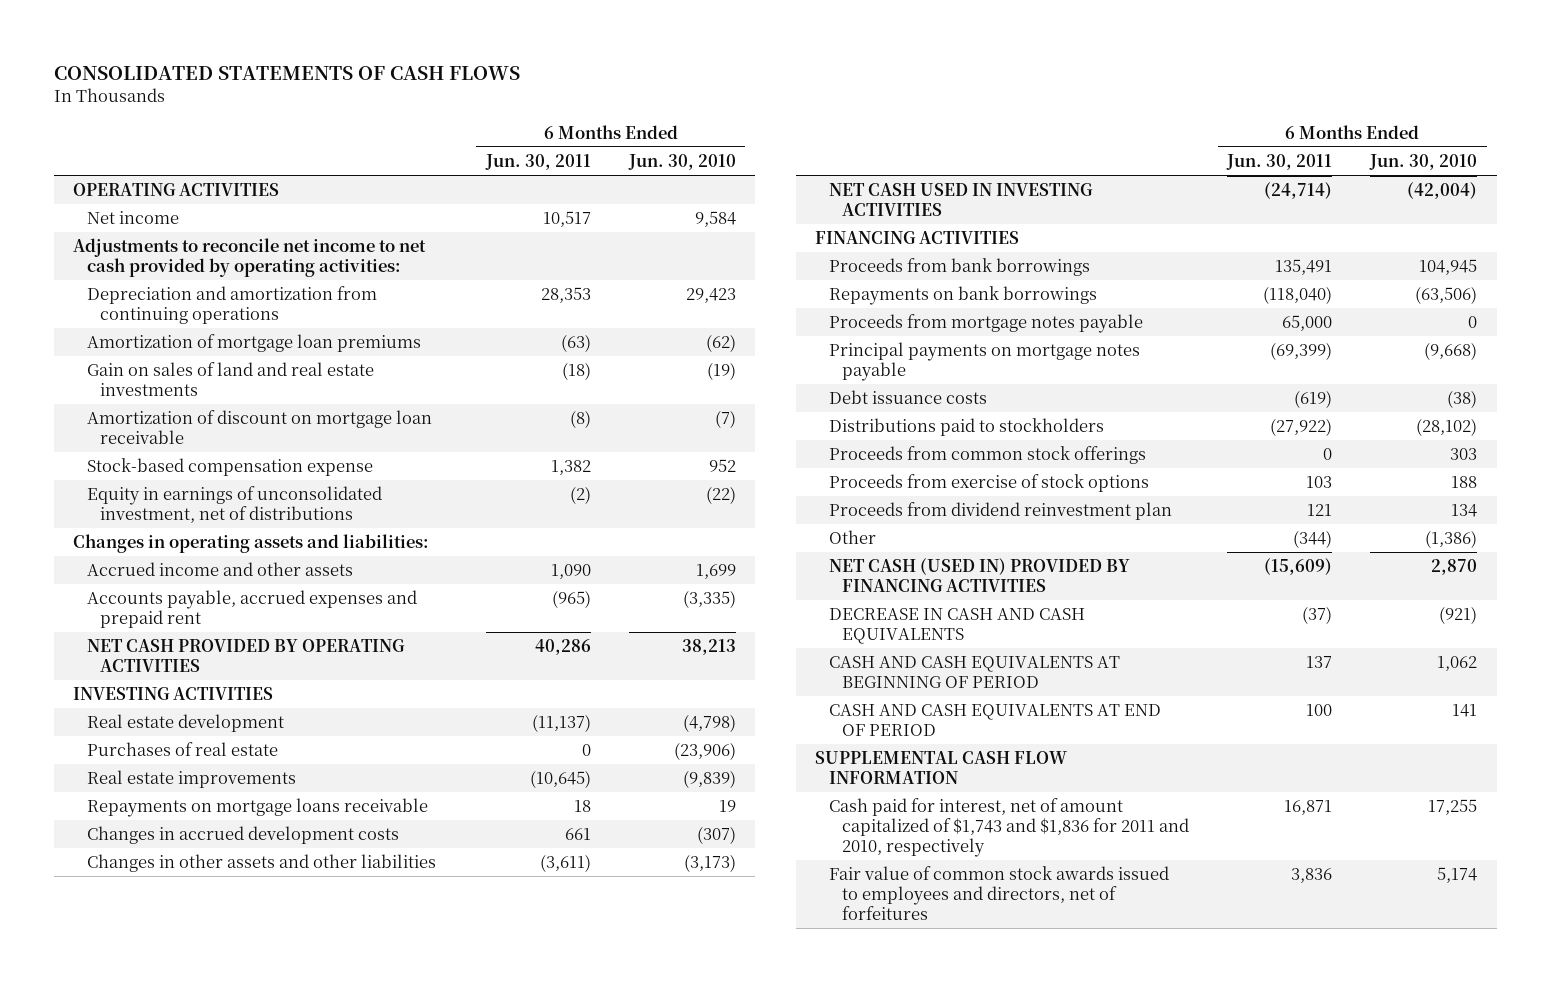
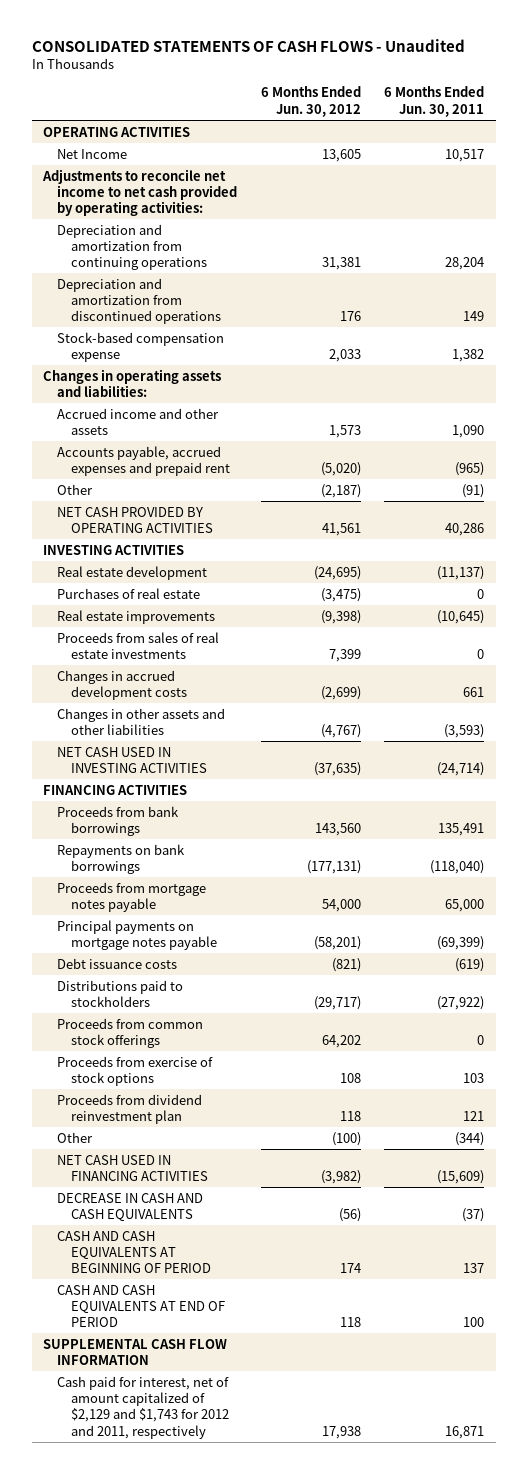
- CONSOLIDATED STATEMENTS OF CASH FLOWS
+ CONSOLIDATED STATEMENTS OF CASH FLOWS - Unaudited
- | 6 Months Ended Jun. 30, 2011 | 6 Months Ended Jun. 30, 2010
+ | 6 Months Ended Jun. 30, 2012 | 6 Months Ended Jun. 30, 2011
- Net income | 10,517 | 9,584
+ Net Income | 13,605 | 10,517
- Depreciation and amortization from continuing operations | 28,353 | 29,423
- Amortization of mortgage loan premiums | (63) | (62)
- Gain on sales of land and real estate investments | (18) | (19)
- Amortization of discount on mortgage loan receivable | (8) | (7)
+ Depreciation and amortization from continuing operations | 31,381 | 28,204
+ Depreciation and amortization from discontinued operations | 176 | 149
- Equity in earnings of unconsolidated investment, net of distributions | (2) | (22)
+ Other | (2,187) | (91)
- Repayments on mortgage loans receivable | 18 | 19
+ Proceeds from sales of real estate investments | 7,399 | 0
- Changes in other assets and other liabilities | (3,611) | (3,173)
+ Changes in other assets and other liabilities | (4,767) | (3,593)
- NET CASH (USED IN) PROVIDED BY FINANCING ACTIVITIES | (15,609) | 2,870
+ NET CASH USED IN FINANCING ACTIVITIES | (3,982) | (15,609)
- Cash paid for interest, net of amount capitalized of $1,743 and $1,836 for 2011 and 2010, respectively | 16,871 | 17,255
- Fair value of common stock awards issued to employees and directors, net of forfeitures | 3,836 | 5,174
+ Cash paid for interest, net of amount capitalized of $2,129 and $1,743 for 2012 and 2011, respectively | 17,938 | 16,871

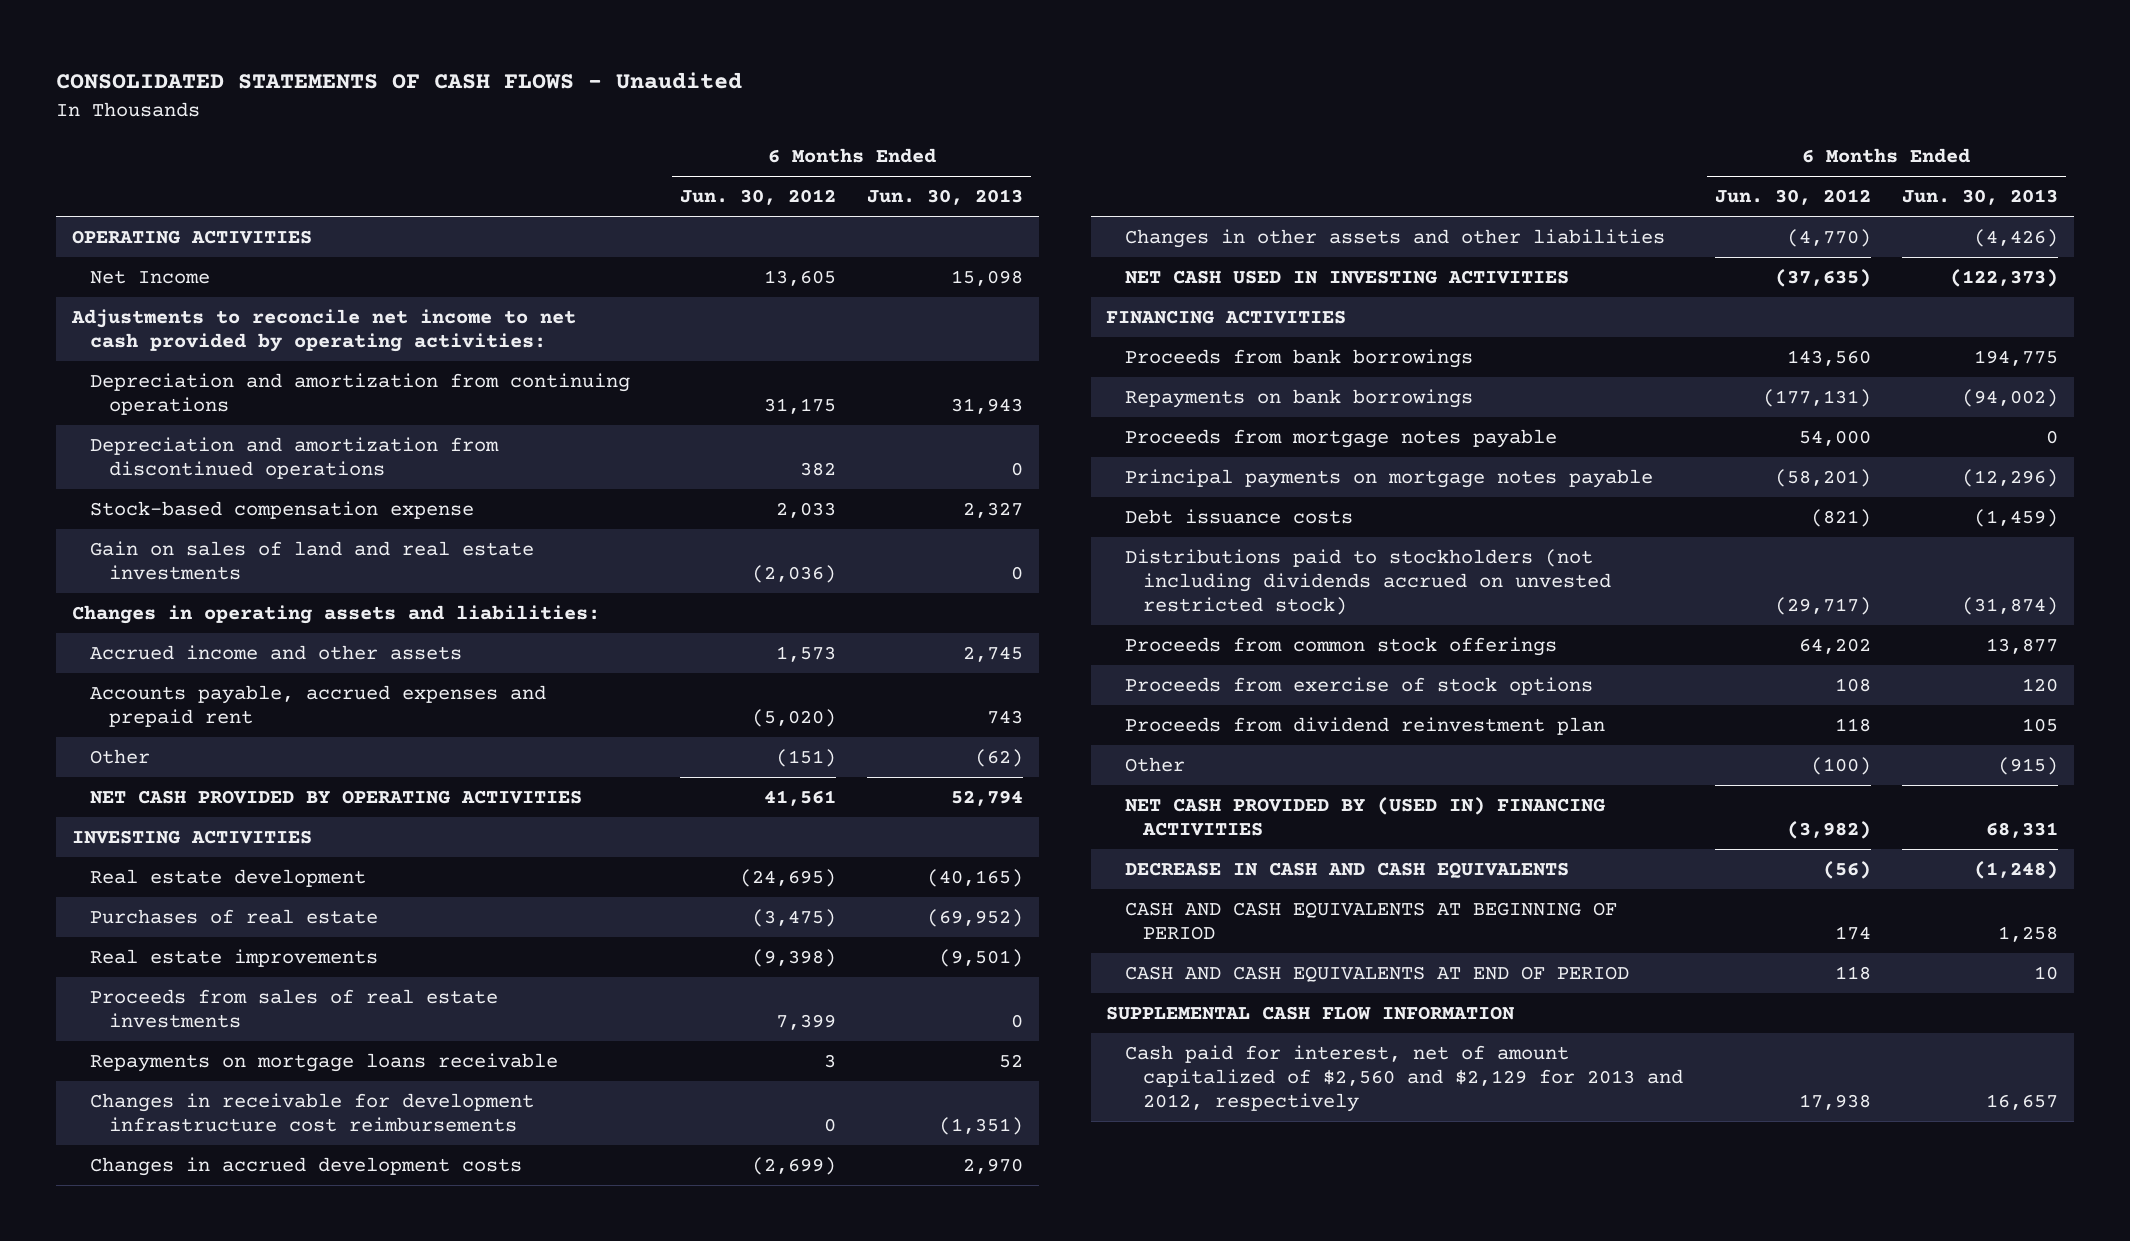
- | 6 Months Ended Jun. 30, 2012 | 6 Months Ended Jun. 30, 2011
+ | 6 Months Ended Jun. 30, 2012 | 6 Months Ended Jun. 30, 2013
- Depreciation and amortization from continuing operations | 31,381 | 28,204
- Depreciation and amortization from discontinued operations | 176 | 149
+ Depreciation and amortization from continuing operations | 31,175 | 31,943
+ Depreciation and amortization from discontinued operations | 382 | 0
+ Gain on sales of land and real estate investments | (2,036) | 0
- Other | (2,187) | (91)
+ Other | (151) | (62)
+ Repayments on mortgage loans receivable | 3 | 52
+ Changes in receivable for development infrastructure cost reimbursements | 0 | (1,351)
- Changes in other assets and other liabilities | (4,767) | (3,593)
+ Changes in other assets and other liabilities | (4,770) | (4,426)
- Distributions paid to stockholders | (29,717) | (27,922)
+ Distributions paid to stockholders (not including dividends accrued on unvested restricted stock) | (29,717) | (31,874)
- NET CASH USED IN FINANCING ACTIVITIES | (3,982) | (15,609)
+ NET CASH PROVIDED BY (USED IN) FINANCING ACTIVITIES | (3,982) | 68,331
- Cash paid for interest, net of amount capitalized of $2,129 and $1,743 for 2012 and 2011, respectively | 17,938 | 16,871
+ Cash paid for interest, net of amount capitalized of $2,560 and $2,129 for 2013 and 2012, respectively | 17,938 | 16,657

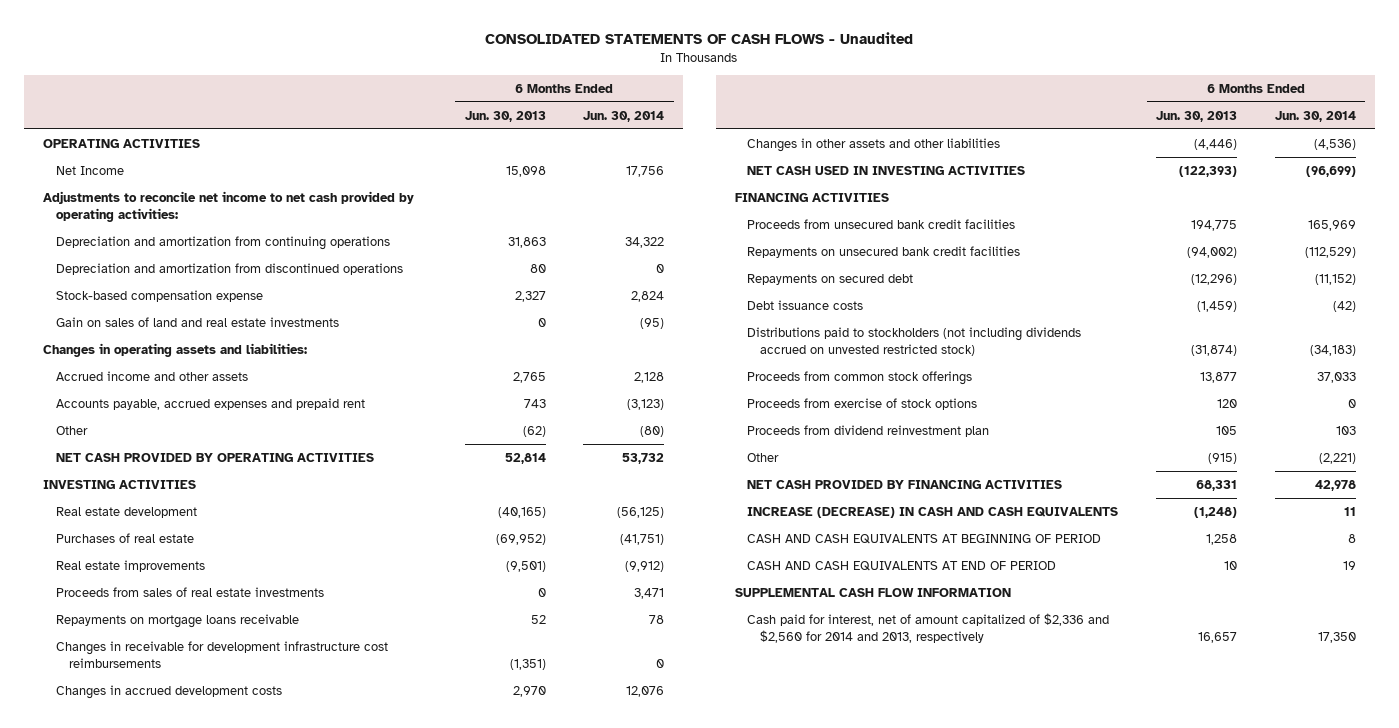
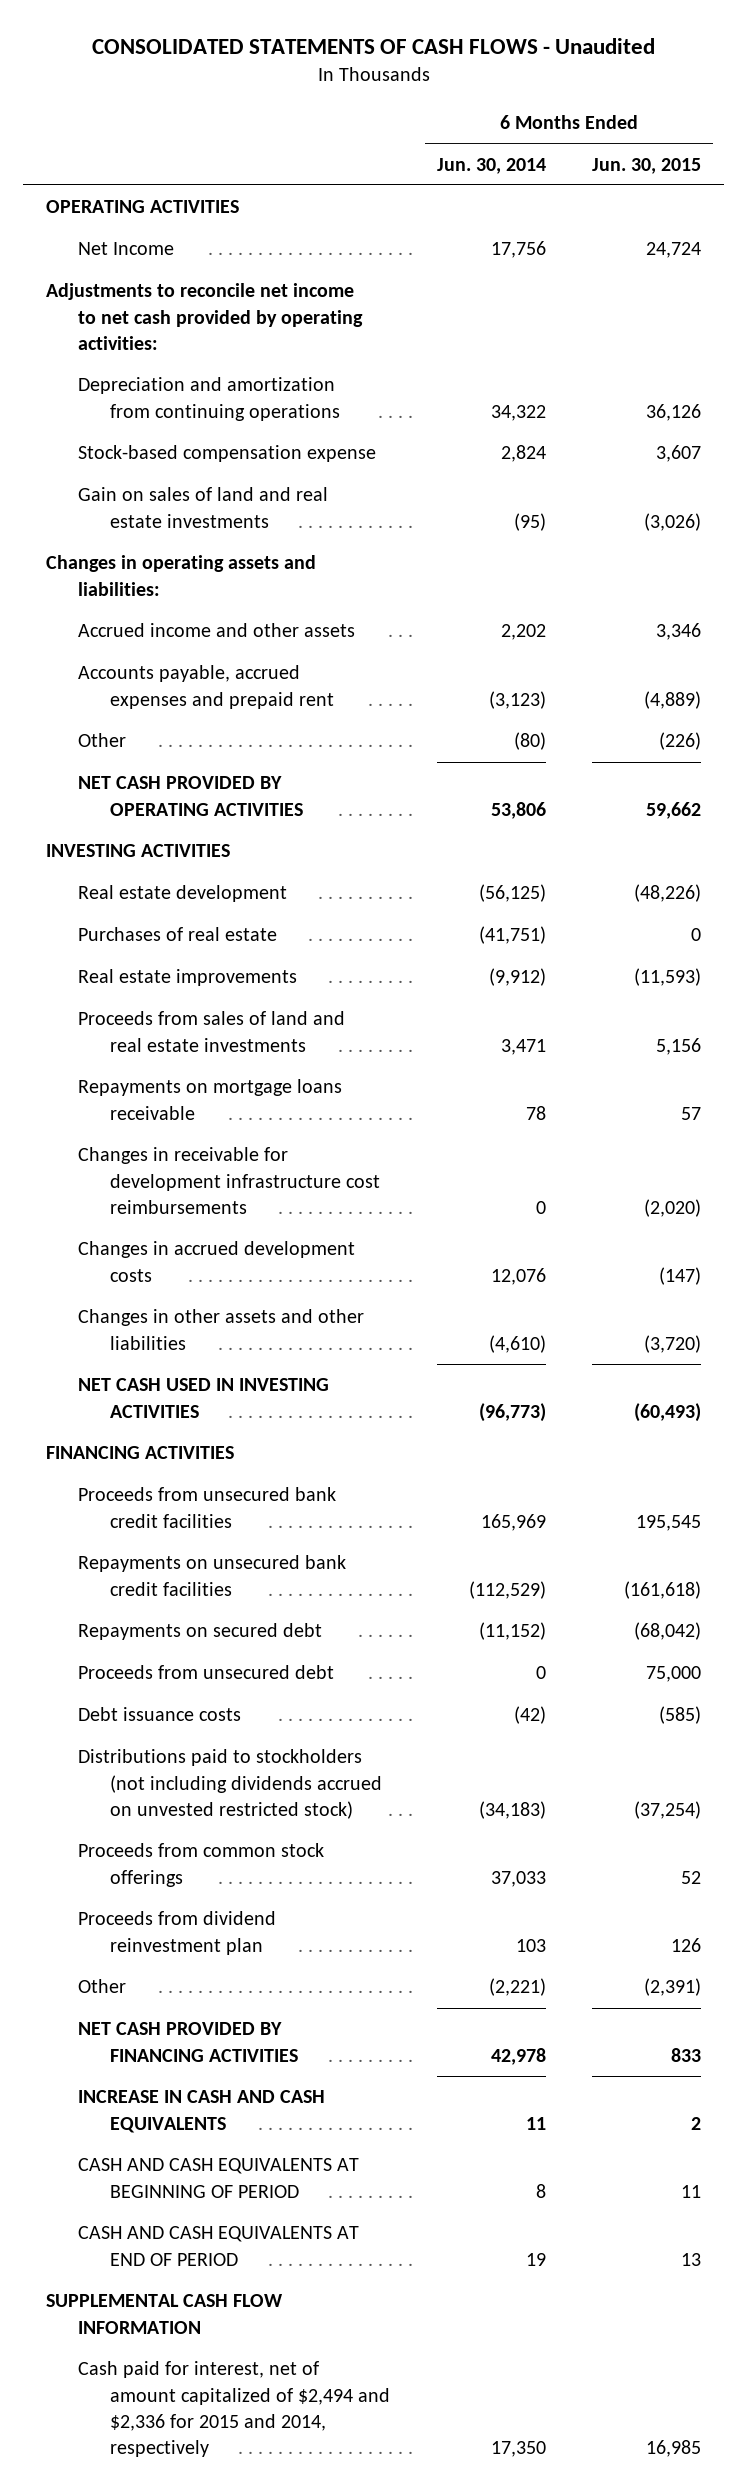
- | 6 Months Ended Jun. 30, 2013 | 6 Months Ended Jun. 30, 2014
+ | 6 Months Ended Jun. 30, 2014 | 6 Months Ended Jun. 30, 2015
- Depreciation and amortization from discontinued operations | 80 | 0
- Accrued income and other assets | 2,765 | 2,128
+ Accrued income and other assets | 2,202 | 3,346
- NET CASH PROVIDED BY OPERATING ACTIVITIES | 52,814 | 53,732
+ NET CASH PROVIDED BY OPERATING ACTIVITIES | 53,806 | 59,662
- Proceeds from sales of real estate investments | 0 | 3,471
+ Proceeds from sales of land and real estate investments | 3,471 | 5,156
- Changes in other assets and other liabilities | (4,446) | (4,536)
- NET CASH USED IN INVESTING ACTIVITIES | (122,393) | (96,699)
+ Changes in other assets and other liabilities | (4,610) | (3,720)
+ NET CASH USED IN INVESTING ACTIVITIES | (96,773) | (60,493)
+ Proceeds from unsecured debt | 0 | 75,000
- Proceeds from exercise of stock options | 120 | 0
- INCREASE (DECREASE) IN CASH AND CASH EQUIVALENTS | (1,248) | 11
+ INCREASE IN CASH AND CASH EQUIVALENTS | 11 | 2
- Cash paid for interest, net of amount capitalized of $2,336 and $2,560 for 2014 and 2013, respectively | 16,657 | 17,350
+ Cash paid for interest, net of amount capitalized of $2,494 and $2,336 for 2015 and 2014, respectively | 17,350 | 16,985

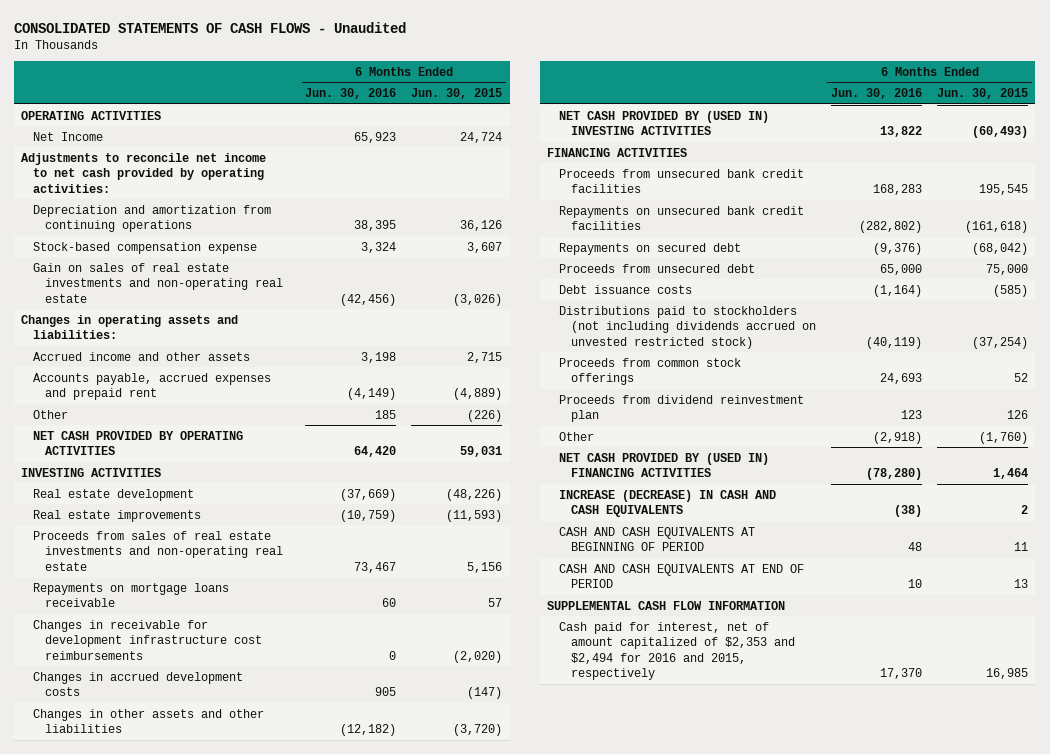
- | 6 Months Ended Jun. 30, 2014 | 6 Months Ended Jun. 30, 2015
+ | 6 Months Ended Jun. 30, 2016 | 6 Months Ended Jun. 30, 2015
- Gain on sales of land and real estate investments | (95) | (3,026)
+ Gain on sales of real estate investments and non-operating real estate | (42,456) | (3,026)
- Accrued income and other assets | 2,202 | 3,346
+ Accrued income and other assets | 3,198 | 2,715
- NET CASH PROVIDED BY OPERATING ACTIVITIES | 53,806 | 59,662
+ NET CASH PROVIDED BY OPERATING ACTIVITIES | 64,420 | 59,031
- Purchases of real estate | (41,751) | 0
- Proceeds from sales of land and real estate investments | 3,471 | 5,156
+ Proceeds from sales of real estate investments and non-operating real estate | 73,467 | 5,156
- NET CASH USED IN INVESTING ACTIVITIES | (96,773) | (60,493)
+ NET CASH PROVIDED BY (USED IN) INVESTING ACTIVITIES | 13,822 | (60,493)
- Other | (2,221) | (2,391)
- NET CASH PROVIDED BY FINANCING ACTIVITIES | 42,978 | 833
- INCREASE IN CASH AND CASH EQUIVALENTS | 11 | 2
+ Other | (2,918) | (1,760)
+ NET CASH PROVIDED BY (USED IN) FINANCING ACTIVITIES | (78,280) | 1,464
+ INCREASE (DECREASE) IN CASH AND CASH EQUIVALENTS | (38) | 2
- Cash paid for interest, net of amount capitalized of $2,494 and $2,336 for 2015 and 2014, respectively | 17,350 | 16,985
+ Cash paid for interest, net of amount capitalized of $2,353 and $2,494 for 2016 and 2015, respectively | 17,370 | 16,985

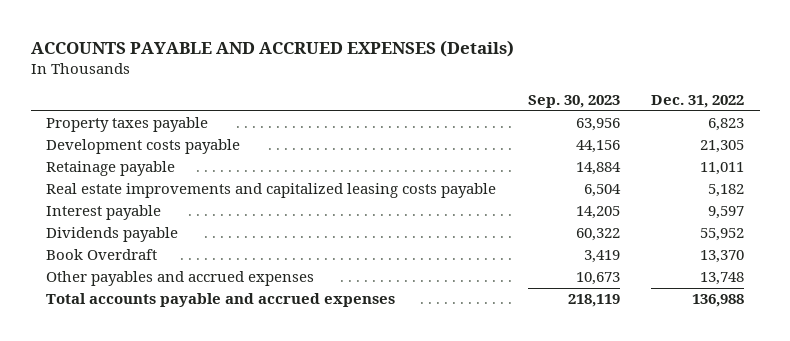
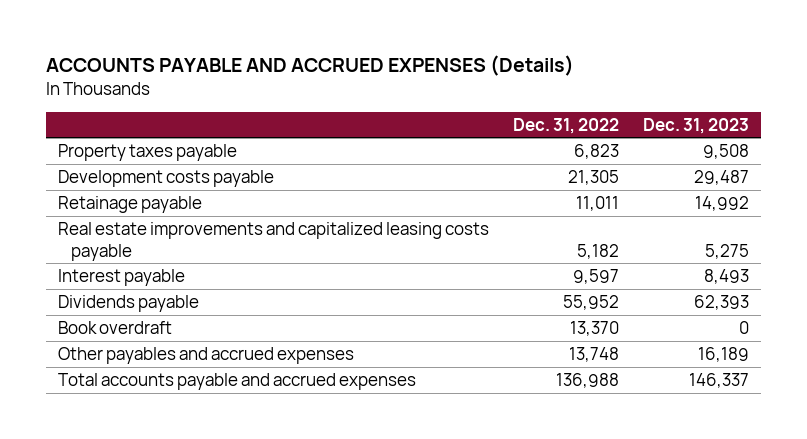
- | Sep. 30, 2023 | Dec. 31, 2022
+ | Dec. 31, 2022 | Dec. 31, 2023
- Book Overdraft | 3,419 | 13,370
+ Book overdraft | 13,370 | 0

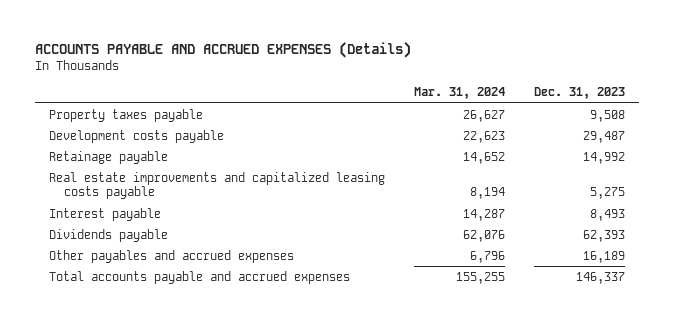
- | Dec. 31, 2022 | Dec. 31, 2023
+ | Mar. 31, 2024 | Dec. 31, 2023
- Book overdraft | 13,370 | 0

